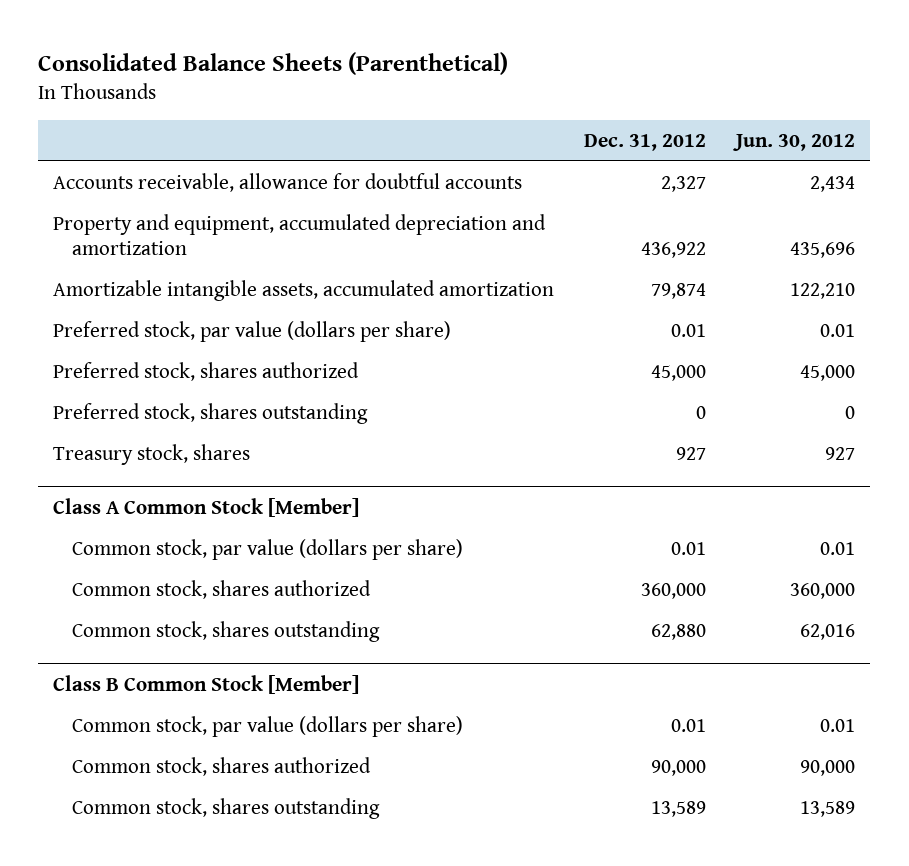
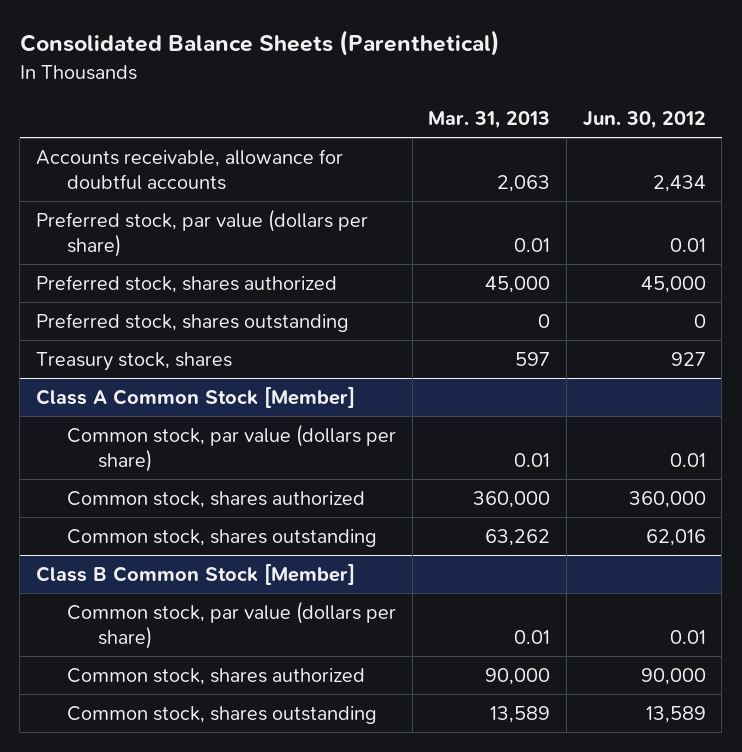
- | Dec. 31, 2012 | Jun. 30, 2012
+ | Mar. 31, 2013 | Jun. 30, 2012
- Property and equipment, accumulated depreciation and amortization | 436,922 | 435,696
- Amortizable intangible assets, accumulated amortization | 79,874 | 122,210

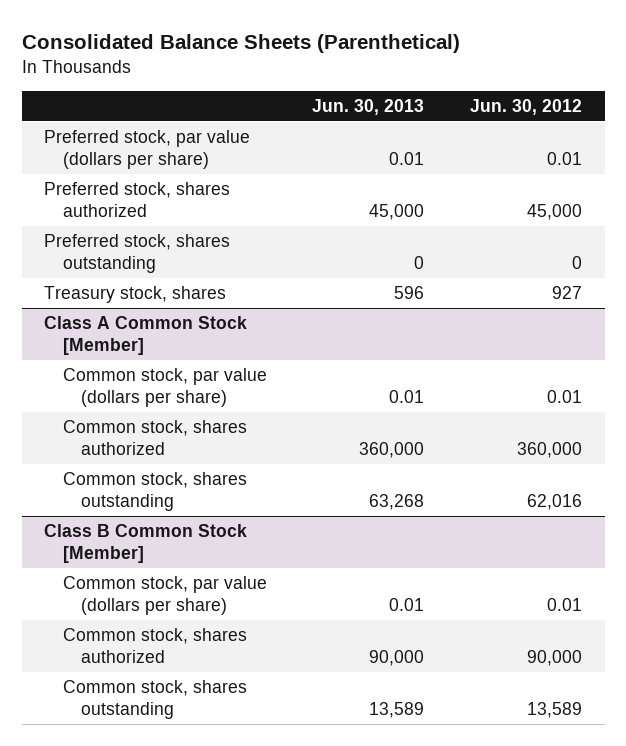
- | Mar. 31, 2013 | Jun. 30, 2012
+ | Jun. 30, 2013 | Jun. 30, 2012
- Accounts receivable, allowance for doubtful accounts | 2,063 | 2,434

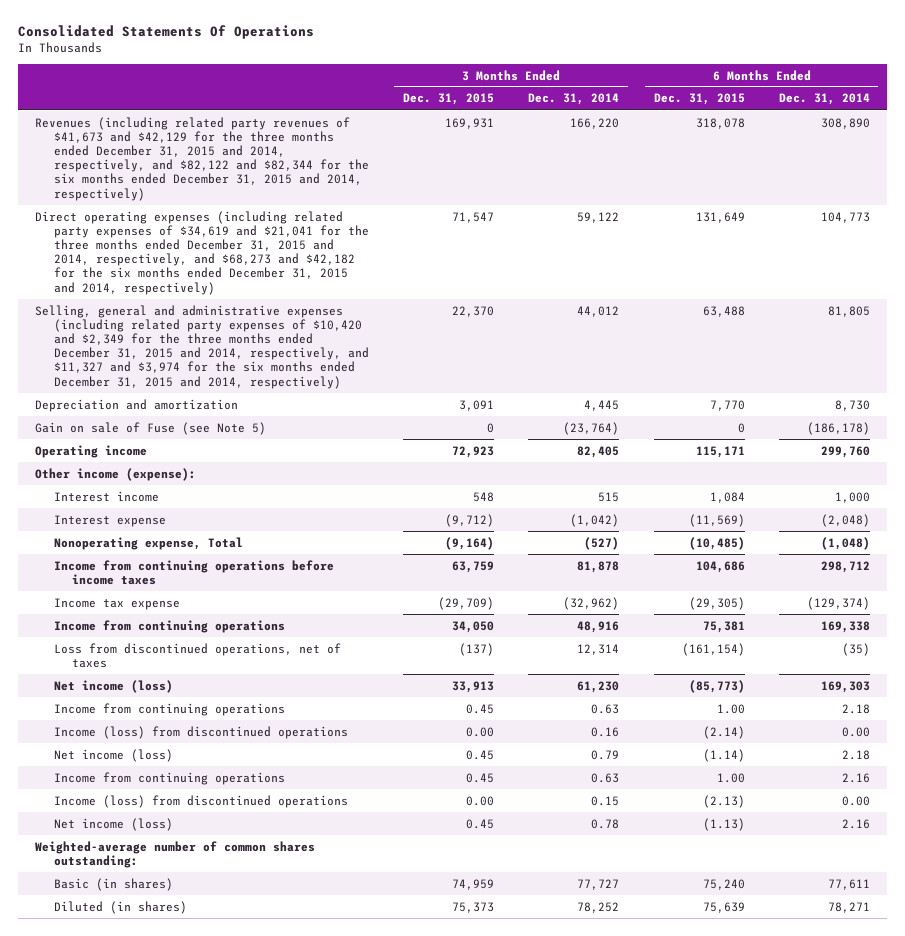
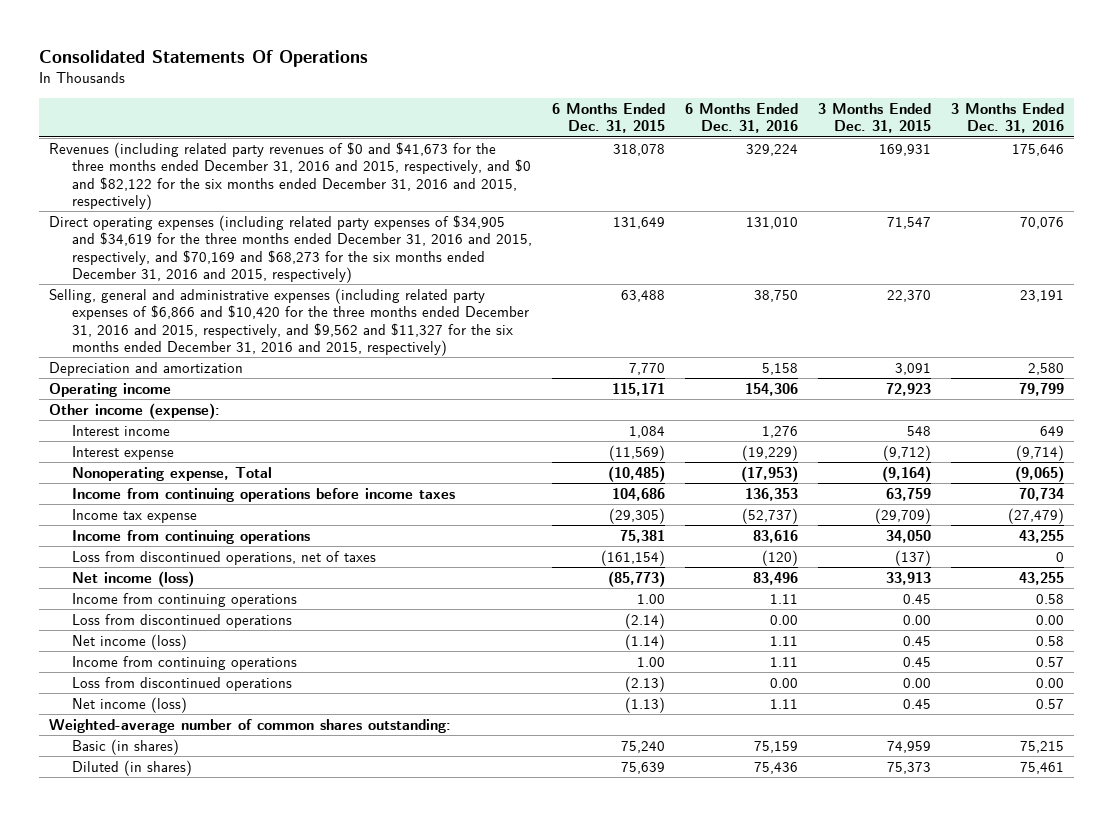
- | 3 Months Ended Dec. 31, 2015 | 3 Months Ended Dec. 31, 2014 | 6 Months Ended Dec. 31, 2015 | 6 Months Ended Dec. 31, 2014
+ | 6 Months Ended Dec. 31, 2015 | 6 Months Ended Dec. 31, 2016 | 3 Months Ended Dec. 31, 2015 | 3 Months Ended Dec. 31, 2016
- Revenues (including related party revenues of $41,673 and $42,129 for the three months ended December 31, 2015 and 2014, respectively, and $82,122 and $82,344 for the six months ended December 31, 2015 and 2014, respectively) | 169,931 | 166,220 | 318,078 | 308,890
- Direct operating expenses (including related party expenses of $34,619 and $21,041 for the three months ended December 31, 2015 and 2014, respectively, and $68,273 and $42,182 for the six months ended December 31, 2015 and 2014, respectively) | 71,547 | 59,122 | 131,649 | 104,773
- Selling, general and administrative expenses (including related party expenses of $10,420 and $2,349 for the three months ended December 31, 2015 and 2014, respectively, and $11,327 and $3,974 for the six months ended December 31, 2015 and 2014, respectively) | 22,370 | 44,012 | 63,488 | 81,805
+ Revenues (including related party revenues of $0 and $41,673 for the three months ended December 31, 2016 and 2015, respectively, and $0 and $82,122 for the six months ended December 31, 2016 and 2015, respectively) | 318,078 | 329,224 | 169,931 | 175,646
+ Direct operating expenses (including related party expenses of $34,905 and $34,619 for the three months ended December 31, 2016 and 2015, respectively, and $70,169 and $68,273 for the six months ended December 31, 2016 and 2015, respectively) | 131,649 | 131,010 | 71,547 | 70,076
+ Selling, general and administrative expenses (including related party expenses of $6,866 and $10,420 for the three months ended December 31, 2016 and 2015, respectively, and $9,562 and $11,327 for the six months ended December 31, 2016 and 2015, respectively) | 63,488 | 38,750 | 22,370 | 23,191
- Gain on sale of Fuse (see Note 5) | 0 | (23,764) | 0 | (186,178)
- Income (loss) from discontinued operations | 0.00 | 0.16 | (2.14) | 0.00
+ Loss from discontinued operations | (2.14) | 0.00 | 0.00 | 0.00
- Income (loss) from discontinued operations | 0.00 | 0.15 | (2.13) | 0.00
+ Loss from discontinued operations | (2.13) | 0.00 | 0.00 | 0.00

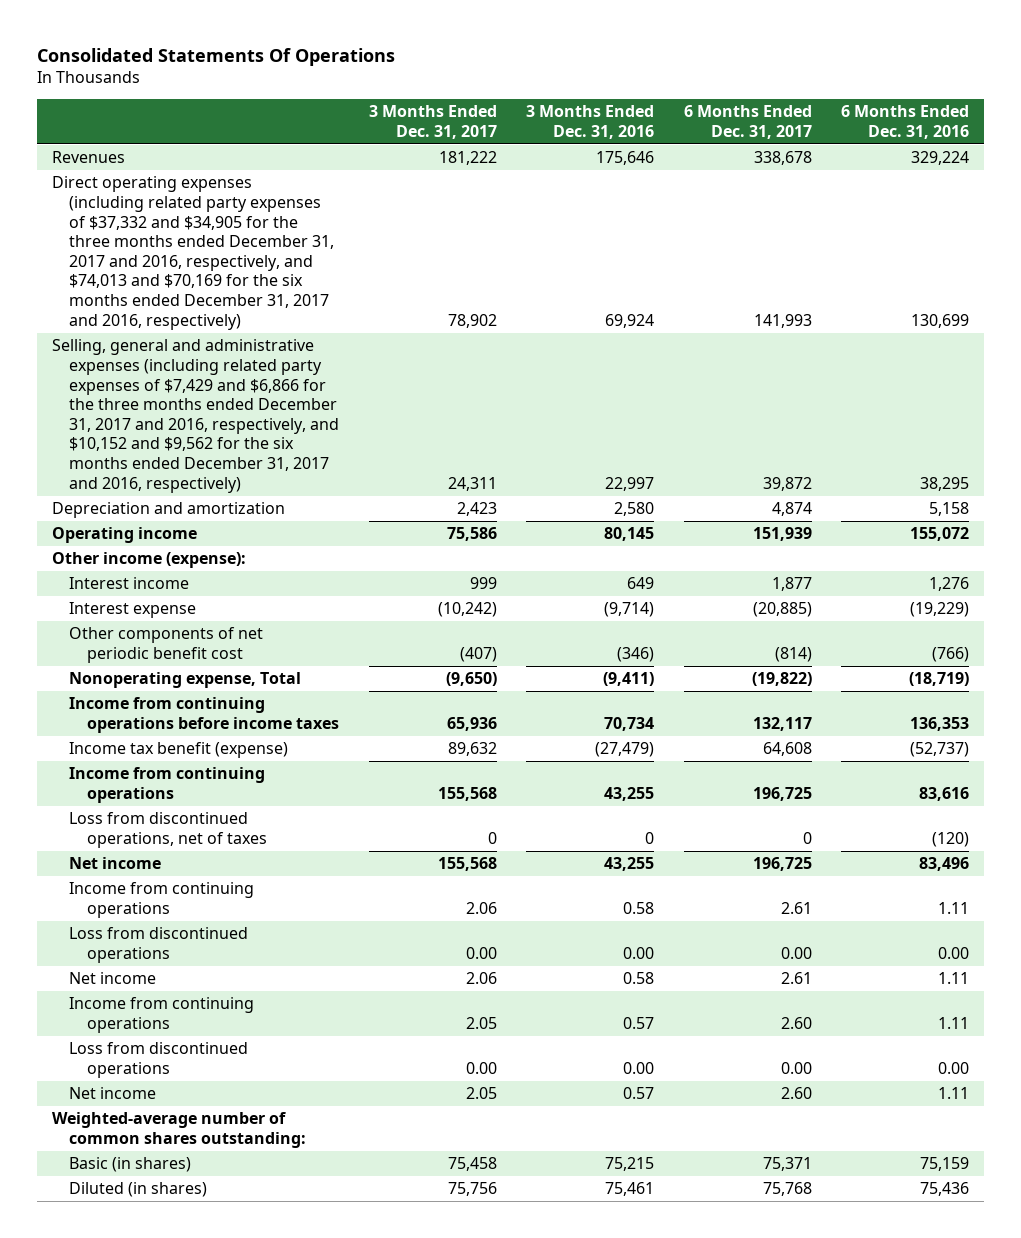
- | 6 Months Ended Dec. 31, 2015 | 6 Months Ended Dec. 31, 2016 | 3 Months Ended Dec. 31, 2015 | 3 Months Ended Dec. 31, 2016
+ | 3 Months Ended Dec. 31, 2017 | 3 Months Ended Dec. 31, 2016 | 6 Months Ended Dec. 31, 2017 | 6 Months Ended Dec. 31, 2016
- Revenues (including related party revenues of $0 and $41,673 for the three months ended December 31, 2016 and 2015, respectively, and $0 and $82,122 for the six months ended December 31, 2016 and 2015, respectively) | 318,078 | 329,224 | 169,931 | 175,646
- Direct operating expenses (including related party expenses of $34,905 and $34,619 for the three months ended December 31, 2016 and 2015, respectively, and $70,169 and $68,273 for the six months ended December 31, 2016 and 2015, respectively) | 131,649 | 131,010 | 71,547 | 70,076
- Selling, general and administrative expenses (including related party expenses of $6,866 and $10,420 for the three months ended December 31, 2016 and 2015, respectively, and $9,562 and $11,327 for the six months ended December 31, 2016 and 2015, respectively) | 63,488 | 38,750 | 22,370 | 23,191
+ Revenues | 181,222 | 175,646 | 338,678 | 329,224
+ Direct operating expenses (including related party expenses of $37,332 and $34,905 for the three months ended December 31, 2017 and 2016, respectively, and $74,013 and $70,169 for the six months ended December 31, 2017 and 2016, respectively) | 78,902 | 69,924 | 141,993 | 130,699
+ Selling, general and administrative expenses (including related party expenses of $7,429 and $6,866 for the three months ended December 31, 2017 and 2016, respectively, and $10,152 and $9,562 for the six months ended December 31, 2017 and 2016, respectively) | 24,311 | 22,997 | 39,872 | 38,295
- Operating income | 115,171 | 154,306 | 72,923 | 79,799
+ Operating income | 75,586 | 80,145 | 151,939 | 155,072
- Nonoperating expense, Total | (10,485) | (17,953) | (9,164) | (9,065)
+ Other components of net periodic benefit cost | (407) | (346) | (814) | (766)
+ Nonoperating expense, Total | (9,650) | (9,411) | (19,822) | (18,719)
- Income tax expense | (29,305) | (52,737) | (29,709) | (27,479)
+ Income tax benefit (expense) | 89,632 | (27,479) | 64,608 | (52,737)
- Net income (loss) | (85,773) | 83,496 | 33,913 | 43,255
+ Net income | 155,568 | 43,255 | 196,725 | 83,496
- Net income (loss) | (1.14) | 1.11 | 0.45 | 0.58
+ Net income | 2.06 | 0.58 | 2.61 | 1.11
- Net income (loss) | (1.13) | 1.11 | 0.45 | 0.57
+ Net income | 2.05 | 0.57 | 2.60 | 1.11

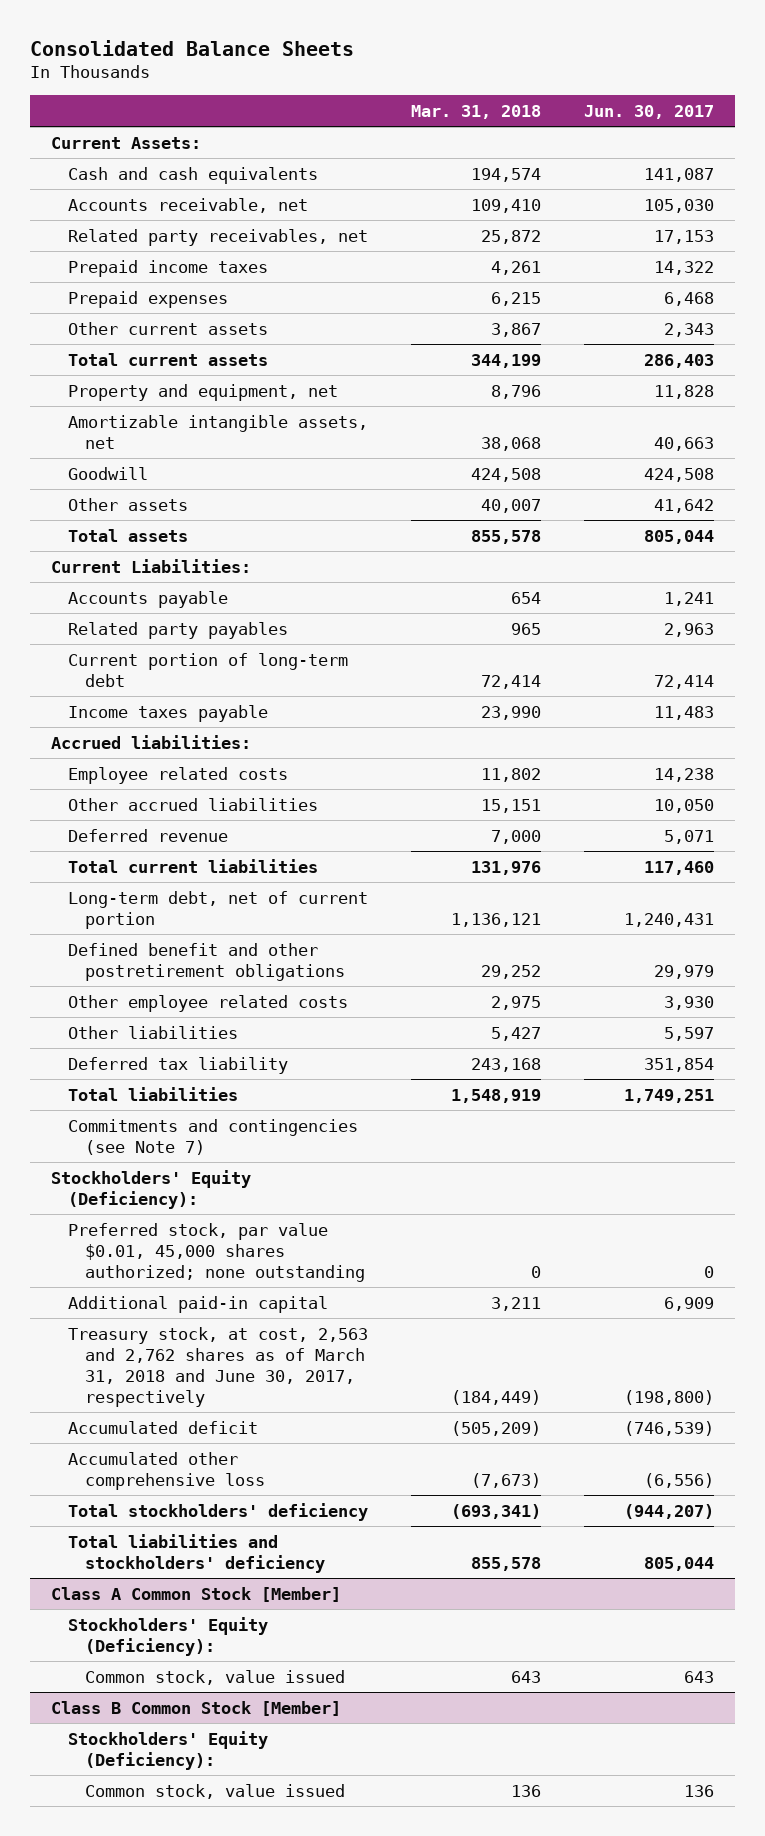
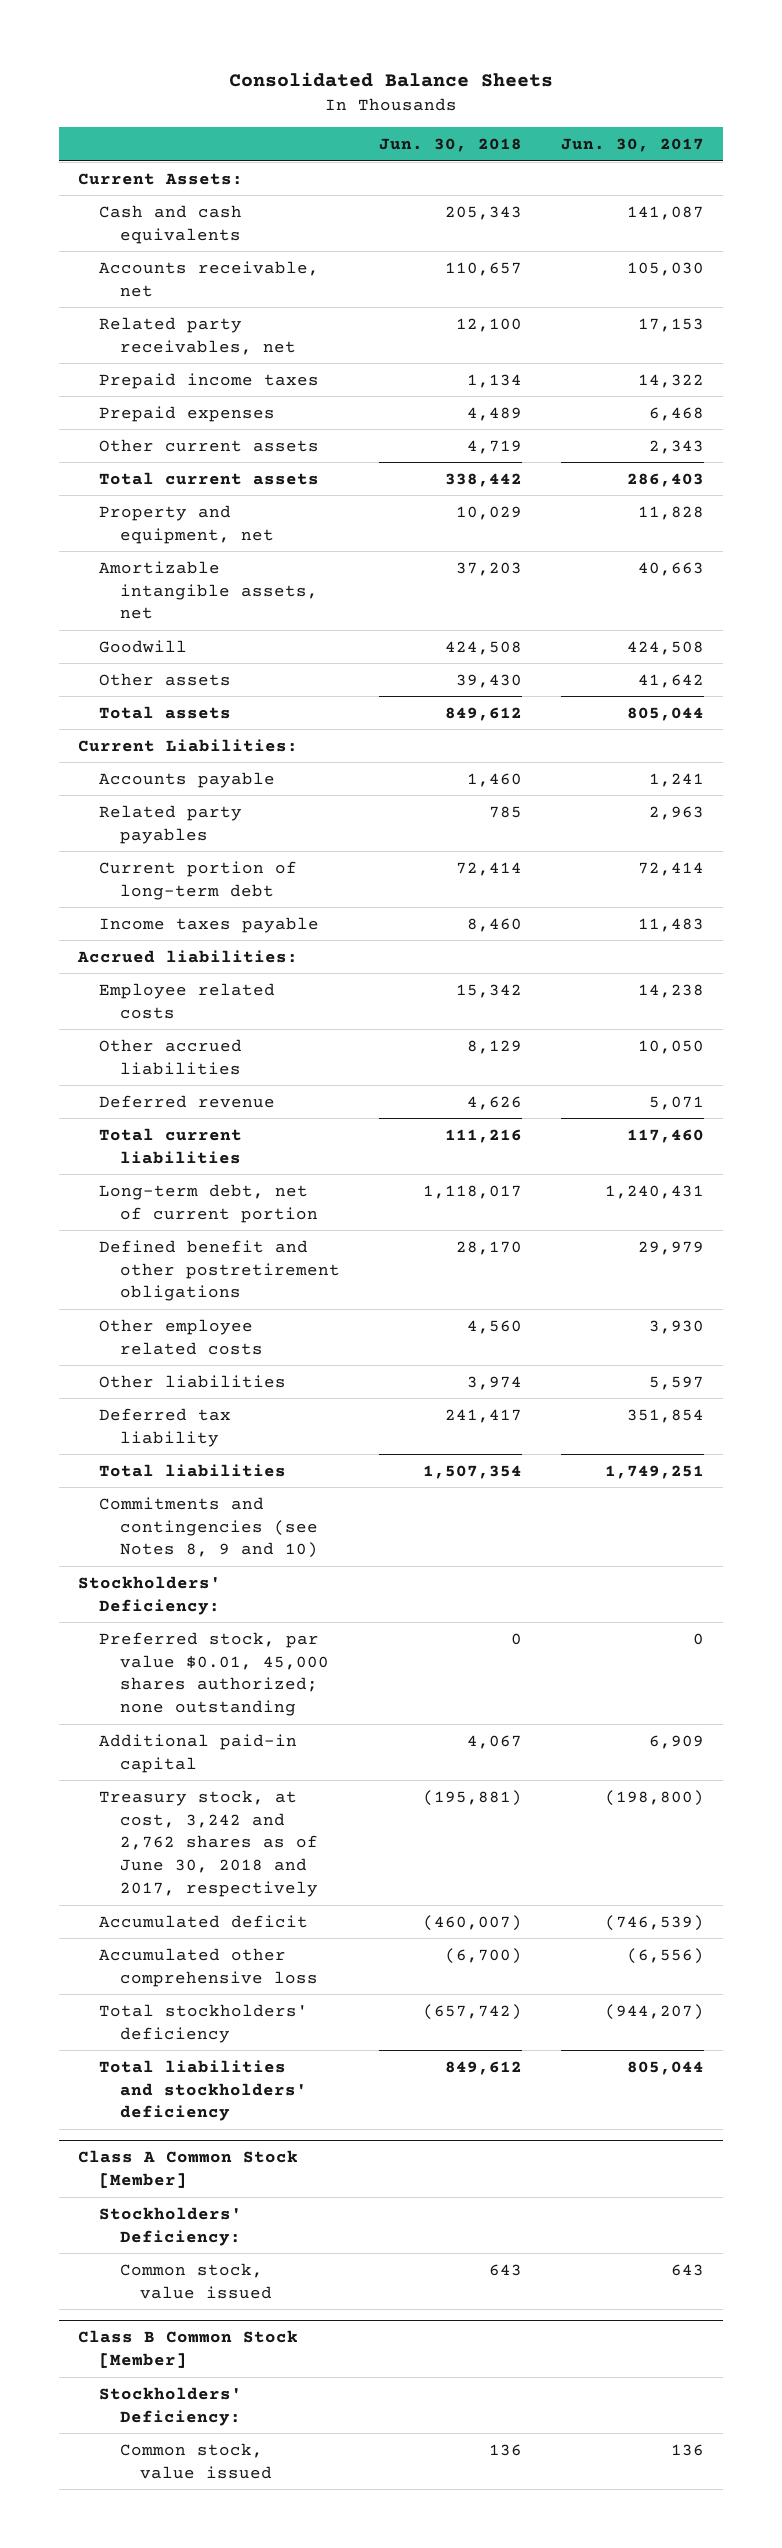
- | Mar. 31, 2018 | Jun. 30, 2017
+ | Jun. 30, 2018 | Jun. 30, 2017
- Commitments and contingencies (see Note 7)
- Stockholders' Equity (Deficiency):
+ Commitments and contingencies (see Notes 8, 9 and 10)
+ Stockholders' Deficiency:
- Treasury stock, at cost, 2,563 and 2,762 shares as of March 31, 2018 and June 30, 2017, respectively | (184,449) | (198,800)
+ Treasury stock, at cost, 3,242 and 2,762 shares as of June 30, 2018 and 2017, respectively | (195,881) | (198,800)
@ Class A Common Stock [Member]
- Stockholders' Equity (Deficiency):
+ Stockholders' Deficiency:
@ Class B Common Stock [Member]
- Stockholders' Equity (Deficiency):
+ Stockholders' Deficiency:

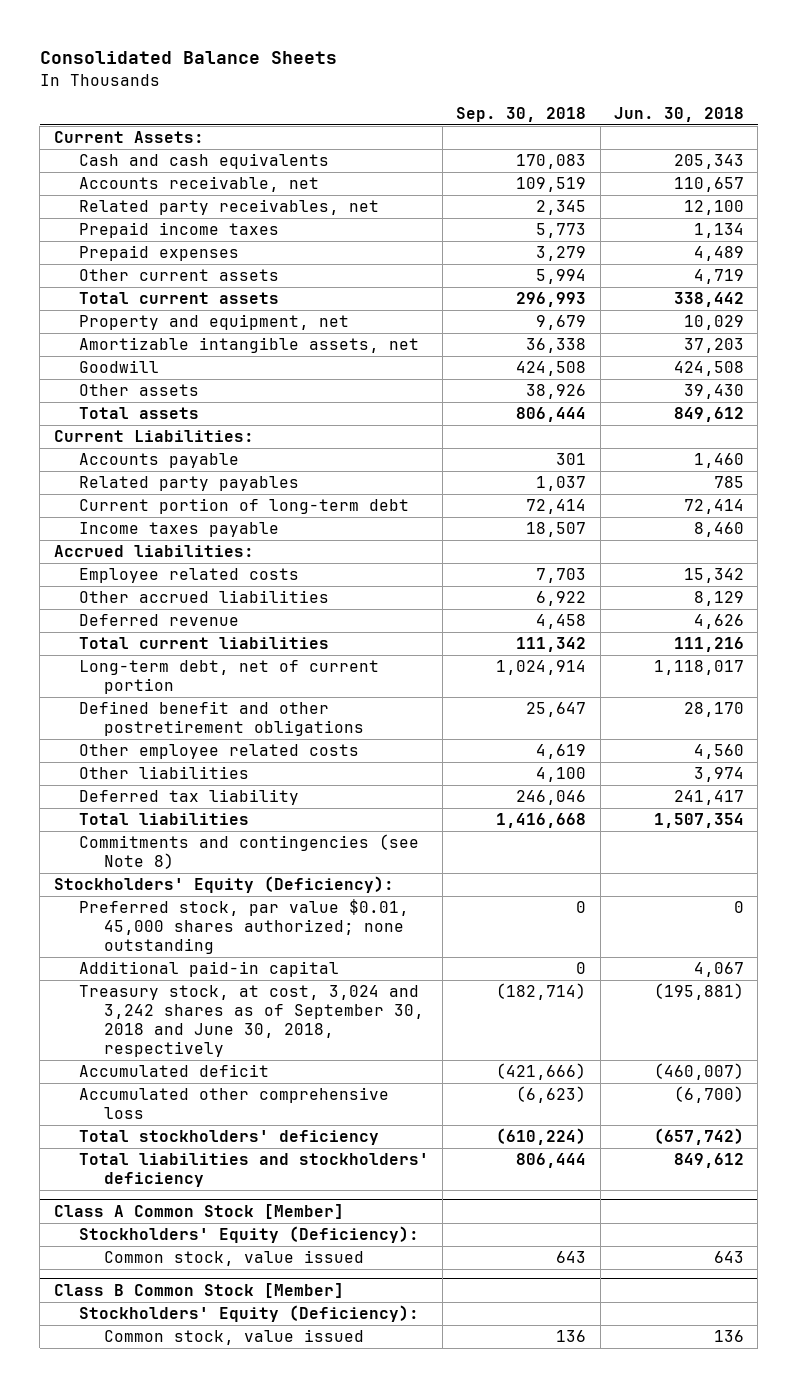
- | Jun. 30, 2018 | Jun. 30, 2017
+ | Sep. 30, 2018 | Jun. 30, 2018
- Commitments and contingencies (see Notes 8, 9 and 10)
- Stockholders' Deficiency:
+ Commitments and contingencies (see Note 8)
+ Stockholders' Equity (Deficiency):
- Treasury stock, at cost, 3,242 and 2,762 shares as of June 30, 2018 and 2017, respectively | (195,881) | (198,800)
+ Treasury stock, at cost, 3,024 and 3,242 shares as of September 30, 2018 and June 30, 2018, respectively | (182,714) | (195,881)
@ Class A Common Stock [Member]
- Stockholders' Deficiency:
+ Stockholders' Equity (Deficiency):
@ Class B Common Stock [Member]
- Stockholders' Deficiency:
+ Stockholders' Equity (Deficiency):

